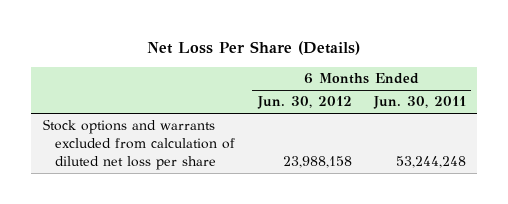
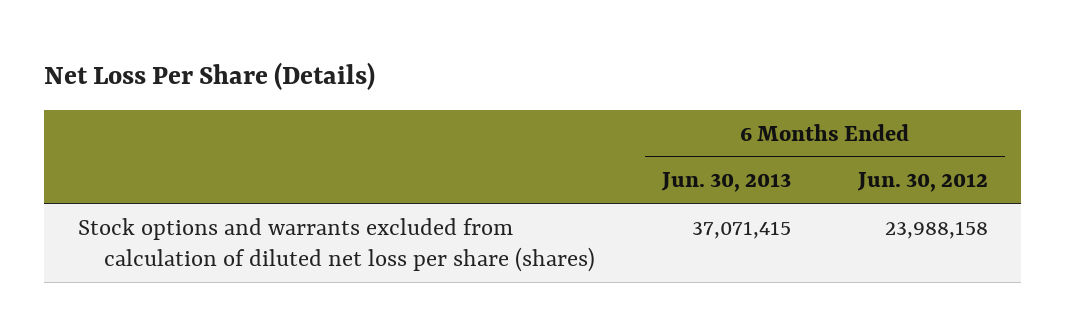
- | 6 Months Ended Jun. 30, 2012 | 6 Months Ended Jun. 30, 2011
+ | 6 Months Ended Jun. 30, 2013 | 6 Months Ended Jun. 30, 2012
- Stock options and warrants excluded from calculation of diluted net loss per share | 23,988,158 | 53,244,248
+ Stock options and warrants excluded from calculation of diluted net loss per share (shares) | 37,071,415 | 23,988,158

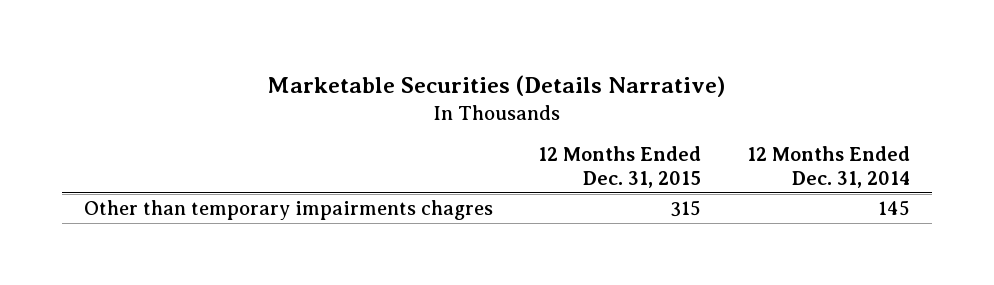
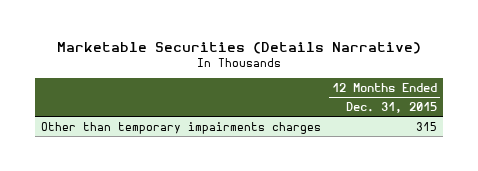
- | 12 Months Ended Dec. 31, 2015 | 12 Months Ended Dec. 31, 2014
+ | 12 Months Ended Dec. 31, 2015
- Other than temporary impairments chagres | 315 | 145
+ Other than temporary impairments charges | 315

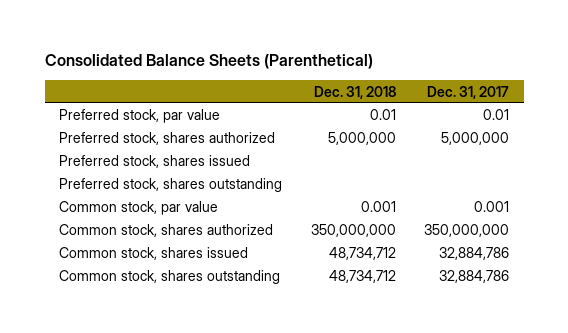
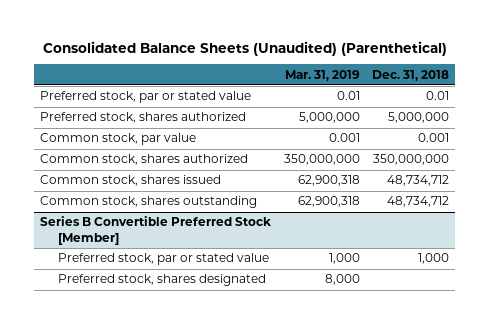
- Consolidated Balance Sheets (Parenthetical)
+ Consolidated Balance Sheets (Unaudited) (Parenthetical)
- | Dec. 31, 2018 | Dec. 31, 2017
+ | Mar. 31, 2019 | Dec. 31, 2018
- Preferred stock, par value | 0.01 | 0.01
+ Preferred stock, par or stated value | 0.01 | 0.01
- Preferred stock, shares issued
- Preferred stock, shares outstanding
+ Series B Convertible Preferred Stock [Member]
+ Preferred stock, par or stated value | 1,000 | 1,000
+ Preferred stock, shares designated | 8,000 |

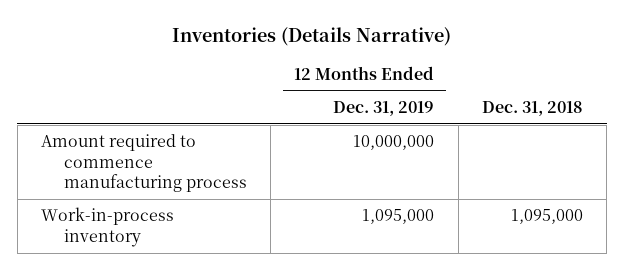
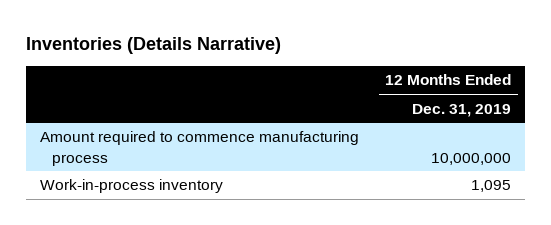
- | 12 Months Ended Dec. 31, 2019 | Dec. 31, 2018
+ | 12 Months Ended Dec. 31, 2019
- Work-in-process inventory | 1,095,000 | 1,095,000
+ Work-in-process inventory | 1,095

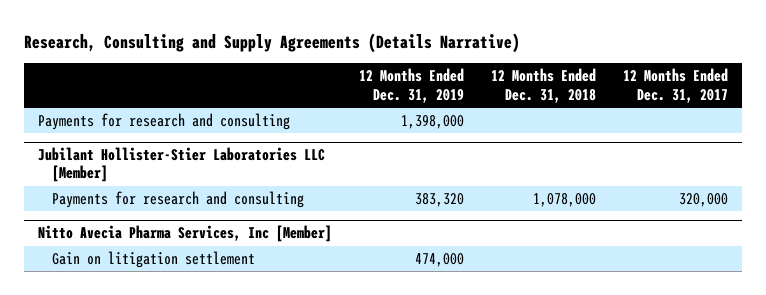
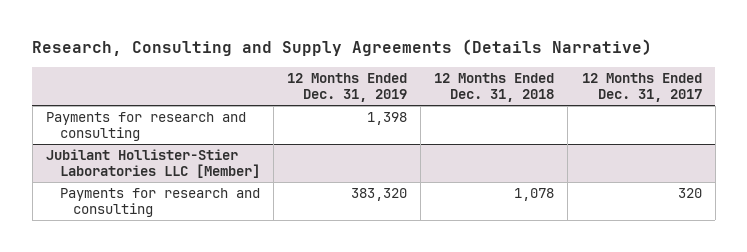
- Payments for research and consulting | 1,398,000 | |
+ Payments for research and consulting | 1,398 | |
@ Jubilant Hollister-Stier Laboratories LLC [Member]
- Payments for research and consulting | 383,320 | 1,078,000 | 320,000
- Nitto Avecia Pharma Services, Inc [Member]
- Gain on litigation settlement | 474,000 | |
@ Jubilant Hollister-Stier Laboratories LLC [Member]
+ Payments for research and consulting | 383,320 | 1,078 | 320

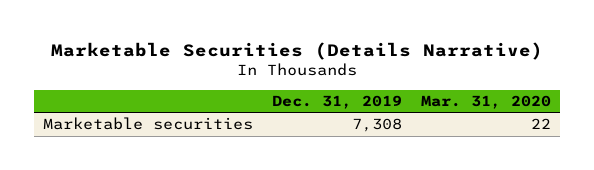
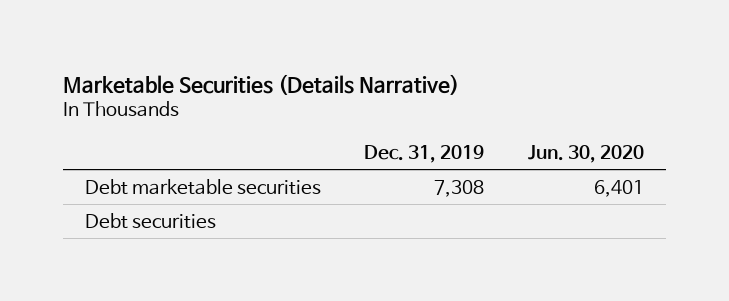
- | Dec. 31, 2019 | Mar. 31, 2020
+ | Dec. 31, 2019 | Jun. 30, 2020
- Marketable securities | 7,308 | 22
+ Debt marketable securities | 7,308 | 6,401
+ Debt securities

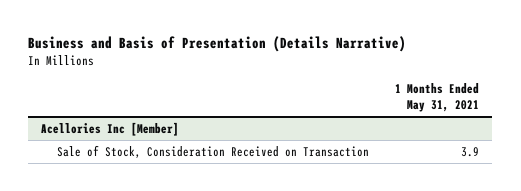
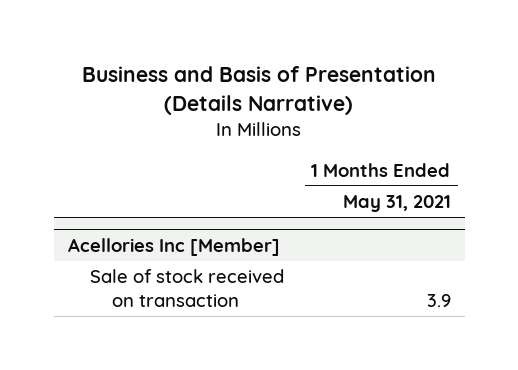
@ Acellories Inc [Member]
- Sale of Stock, Consideration Received on Transaction | 3.9
+ Sale of stock received on transaction | 3.9

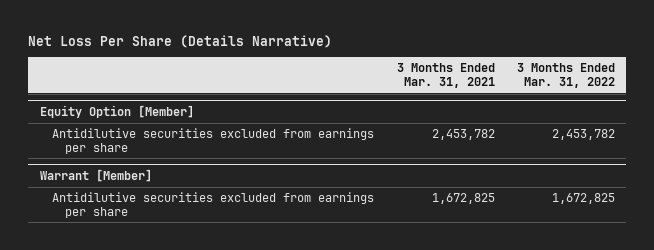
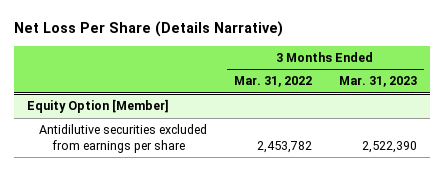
- | 3 Months Ended Mar. 31, 2021 | 3 Months Ended Mar. 31, 2022
+ | 3 Months Ended Mar. 31, 2022 | 3 Months Ended Mar. 31, 2023
- Warrant [Member]
- Antidilutive securities excluded from earnings per share | 1,672,825 | 1,672,825

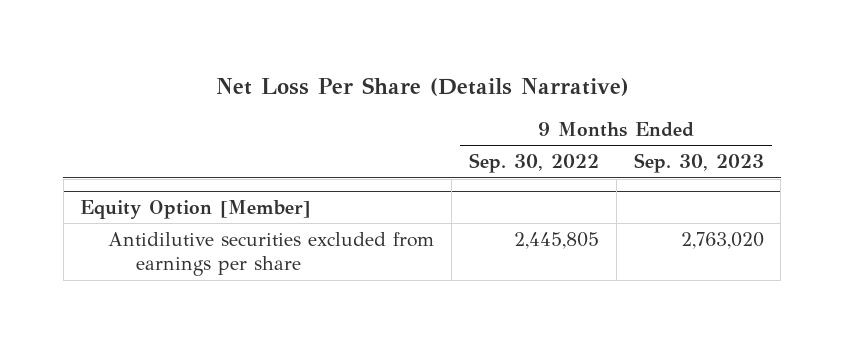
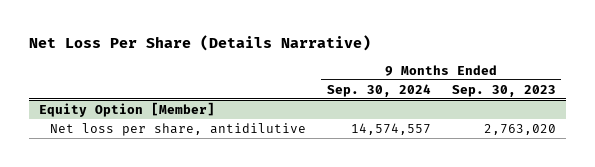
- | 9 Months Ended Sep. 30, 2022 | 9 Months Ended Sep. 30, 2023
+ | 9 Months Ended Sep. 30, 2024 | 9 Months Ended Sep. 30, 2023
@ Equity Option [Member]
- Antidilutive securities excluded from earnings per share | 2,445,805 | 2,763,020
+ Net loss per share, antidilutive | 14,574,557 | 2,763,020

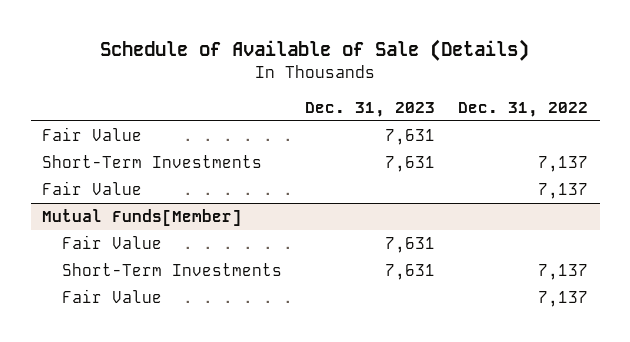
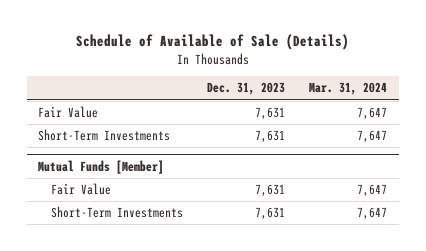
- | Dec. 31, 2023 | Dec. 31, 2022
+ | Dec. 31, 2023 | Mar. 31, 2024
- Fair Value | | 7,137
- Mutual Funds[Member]
+ Mutual Funds [Member]
- Fair Value | | 7,137

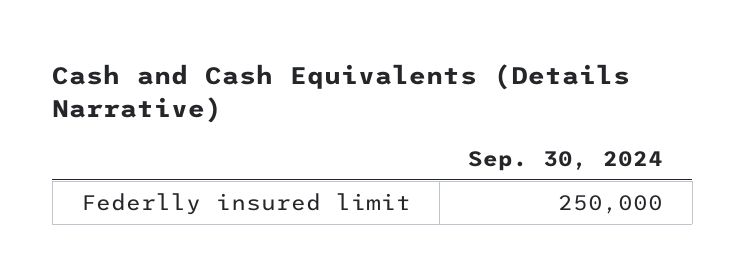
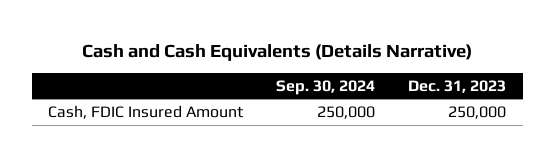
- | Sep. 30, 2024
+ | Sep. 30, 2024 | Dec. 31, 2023
- Federlly insured limit | 250,000
+ Cash, FDIC Insured Amount | 250,000 | 250,000

